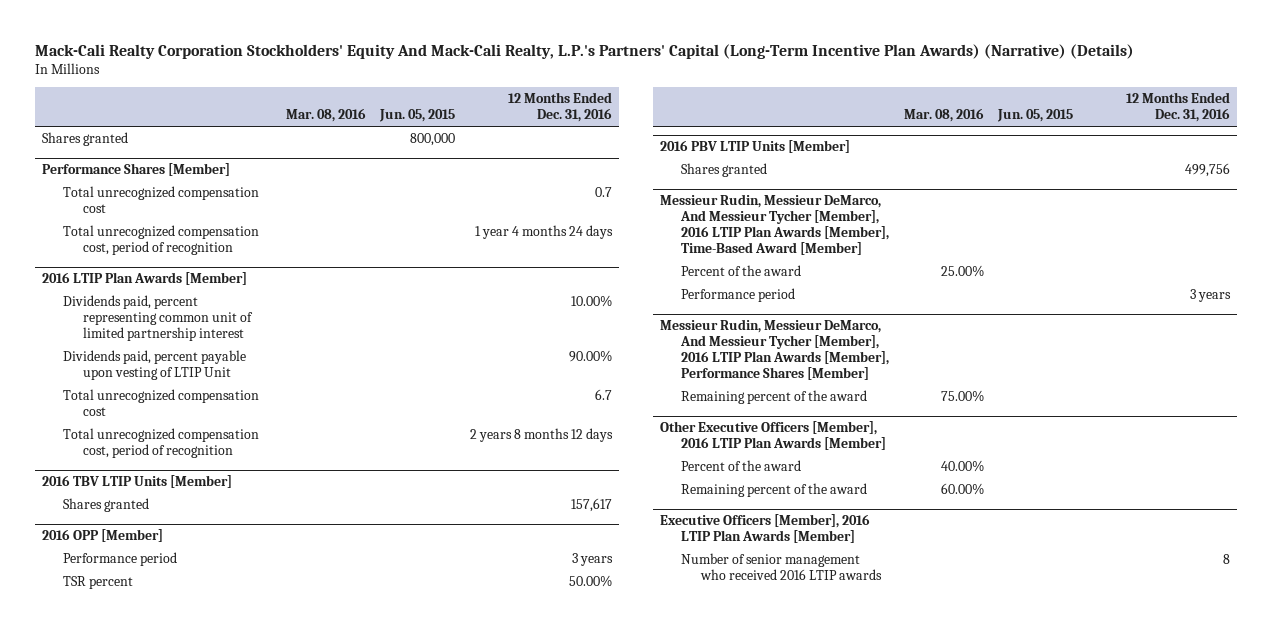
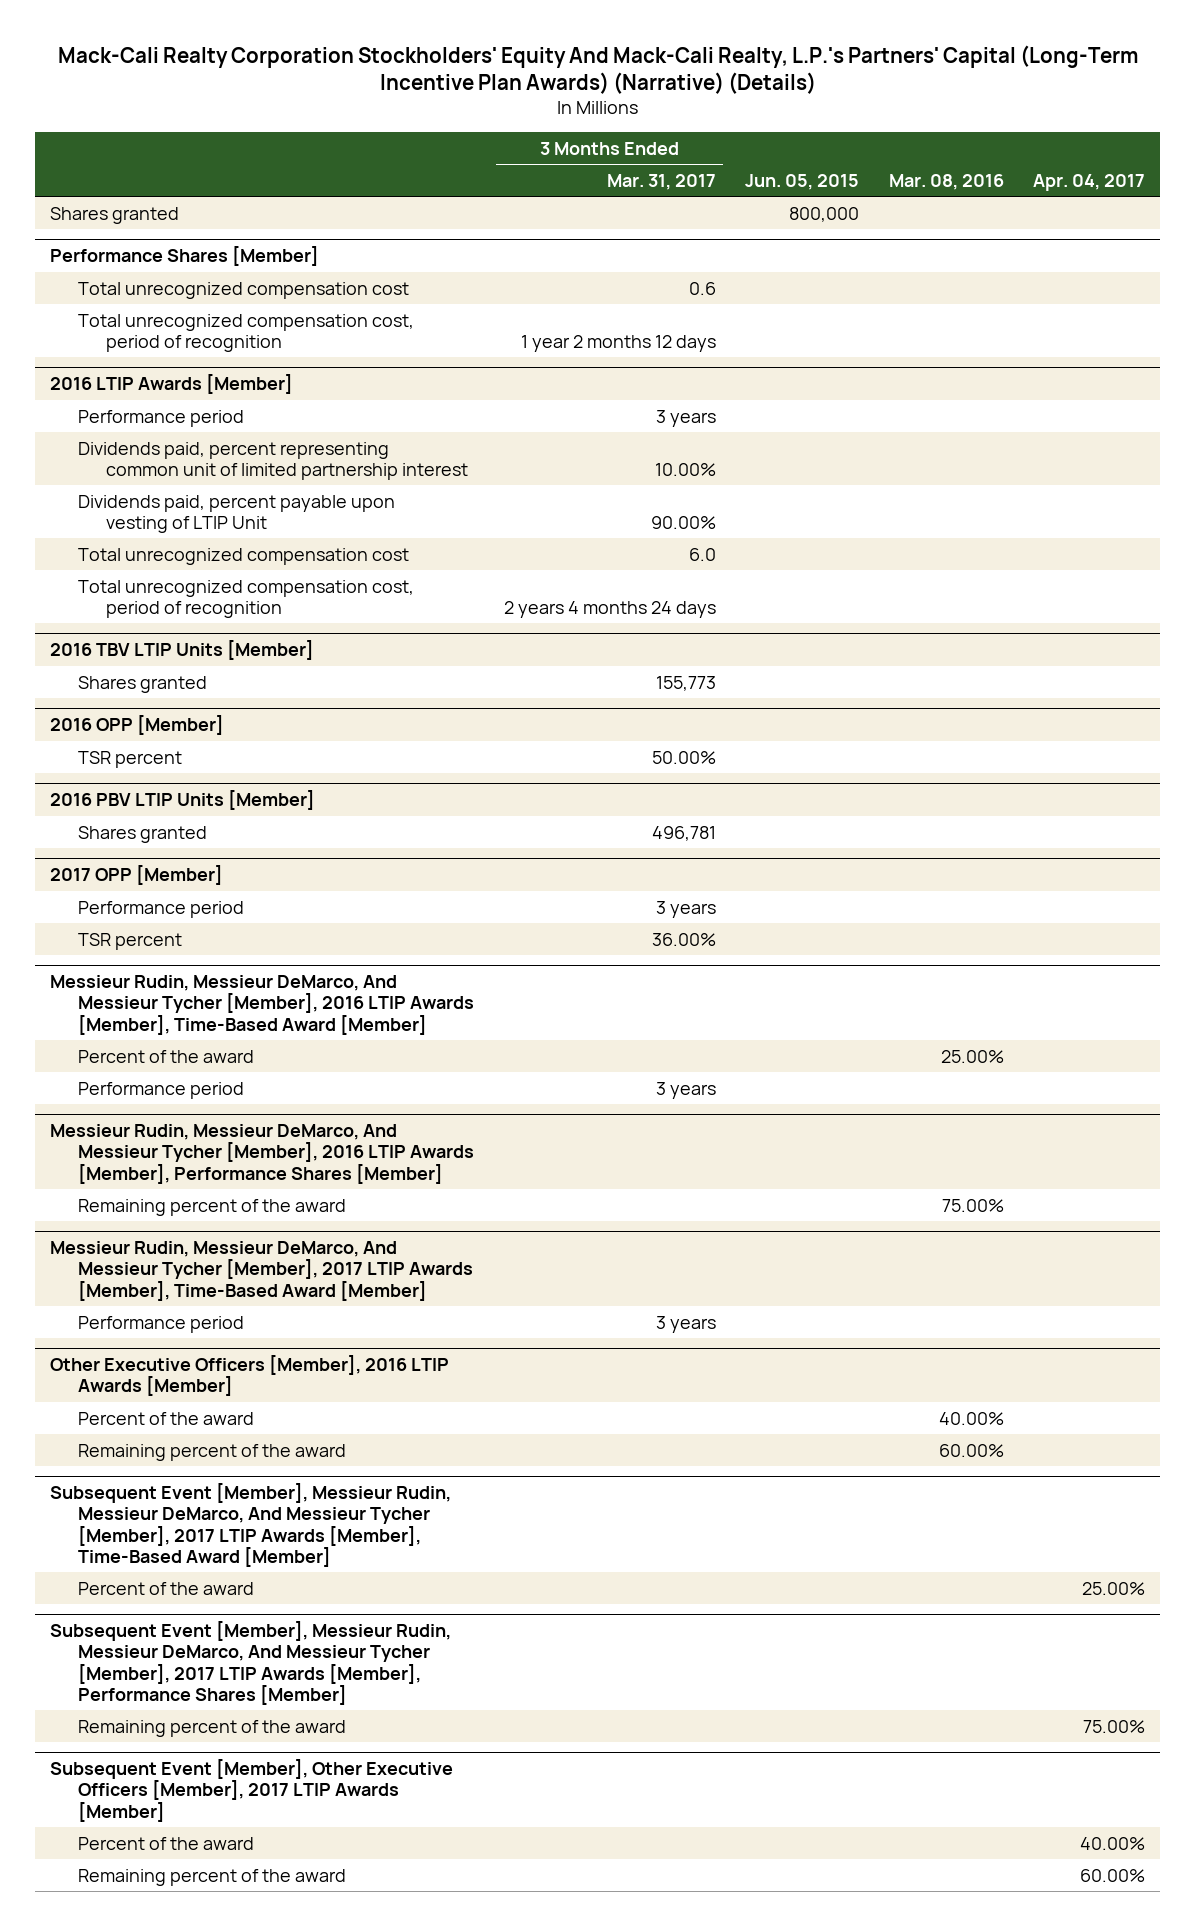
- | Mar. 08, 2016 | Jun. 05, 2015 | 12 Months Ended Dec. 31, 2016
+ | 3 Months Ended Mar. 31, 2017 | Jun. 05, 2015 | Mar. 08, 2016 | Apr. 04, 2017
- 2016 LTIP Plan Awards [Member]
+ 2016 LTIP Awards [Member]
+ Performance period | 3 years | | |
@ 2016 OPP [Member]
- Performance period | | | 3 years
- Messieur Rudin, Messieur DeMarco, And Messieur Tycher [Member], 2016 LTIP Plan Awards [Member], Time-Based Award [Member]
+ 2017 OPP [Member]
+ Performance period | 3 years | | |
+ TSR percent | 36.00% | | |
+ Messieur Rudin, Messieur DeMarco, And Messieur Tycher [Member], 2016 LTIP Awards [Member], Time-Based Award [Member]
- Messieur Rudin, Messieur DeMarco, And Messieur Tycher [Member], 2016 LTIP Plan Awards [Member], Performance Shares [Member]
+ Messieur Rudin, Messieur DeMarco, And Messieur Tycher [Member], 2016 LTIP Awards [Member], Performance Shares [Member]
- Other Executive Officers [Member], 2016 LTIP Plan Awards [Member]
+ Messieur Rudin, Messieur DeMarco, And Messieur Tycher [Member], 2017 LTIP Awards [Member], Time-Based Award [Member]
+ Performance period | 3 years | | |
+ Other Executive Officers [Member], 2016 LTIP Awards [Member]
- Executive Officers [Member], 2016 LTIP Plan Awards [Member]
- Number of senior management who received 2016 LTIP awards | | | 8
+ Subsequent Event [Member], Messieur Rudin, Messieur DeMarco, And Messieur Tycher [Member], 2017 LTIP Awards [Member], Time-Based Award [Member]
+ Percent of the award | | | | 25.00%
+ Subsequent Event [Member], Messieur Rudin, Messieur DeMarco, And Messieur Tycher [Member], 2017 LTIP Awards [Member], Performance Shares [Member]
+ Remaining percent of the award | | | | 75.00%
+ Subsequent Event [Member], Other Executive Officers [Member], 2017 LTIP Awards [Member]
+ Percent of the award | | | | 40.00%
+ Remaining percent of the award | | | | 60.00%

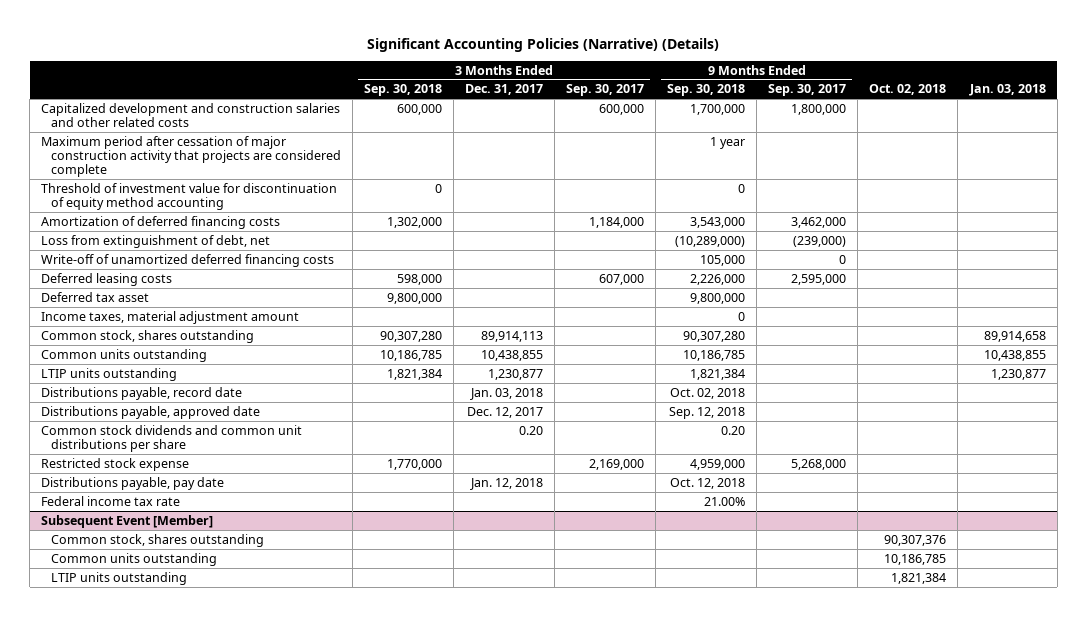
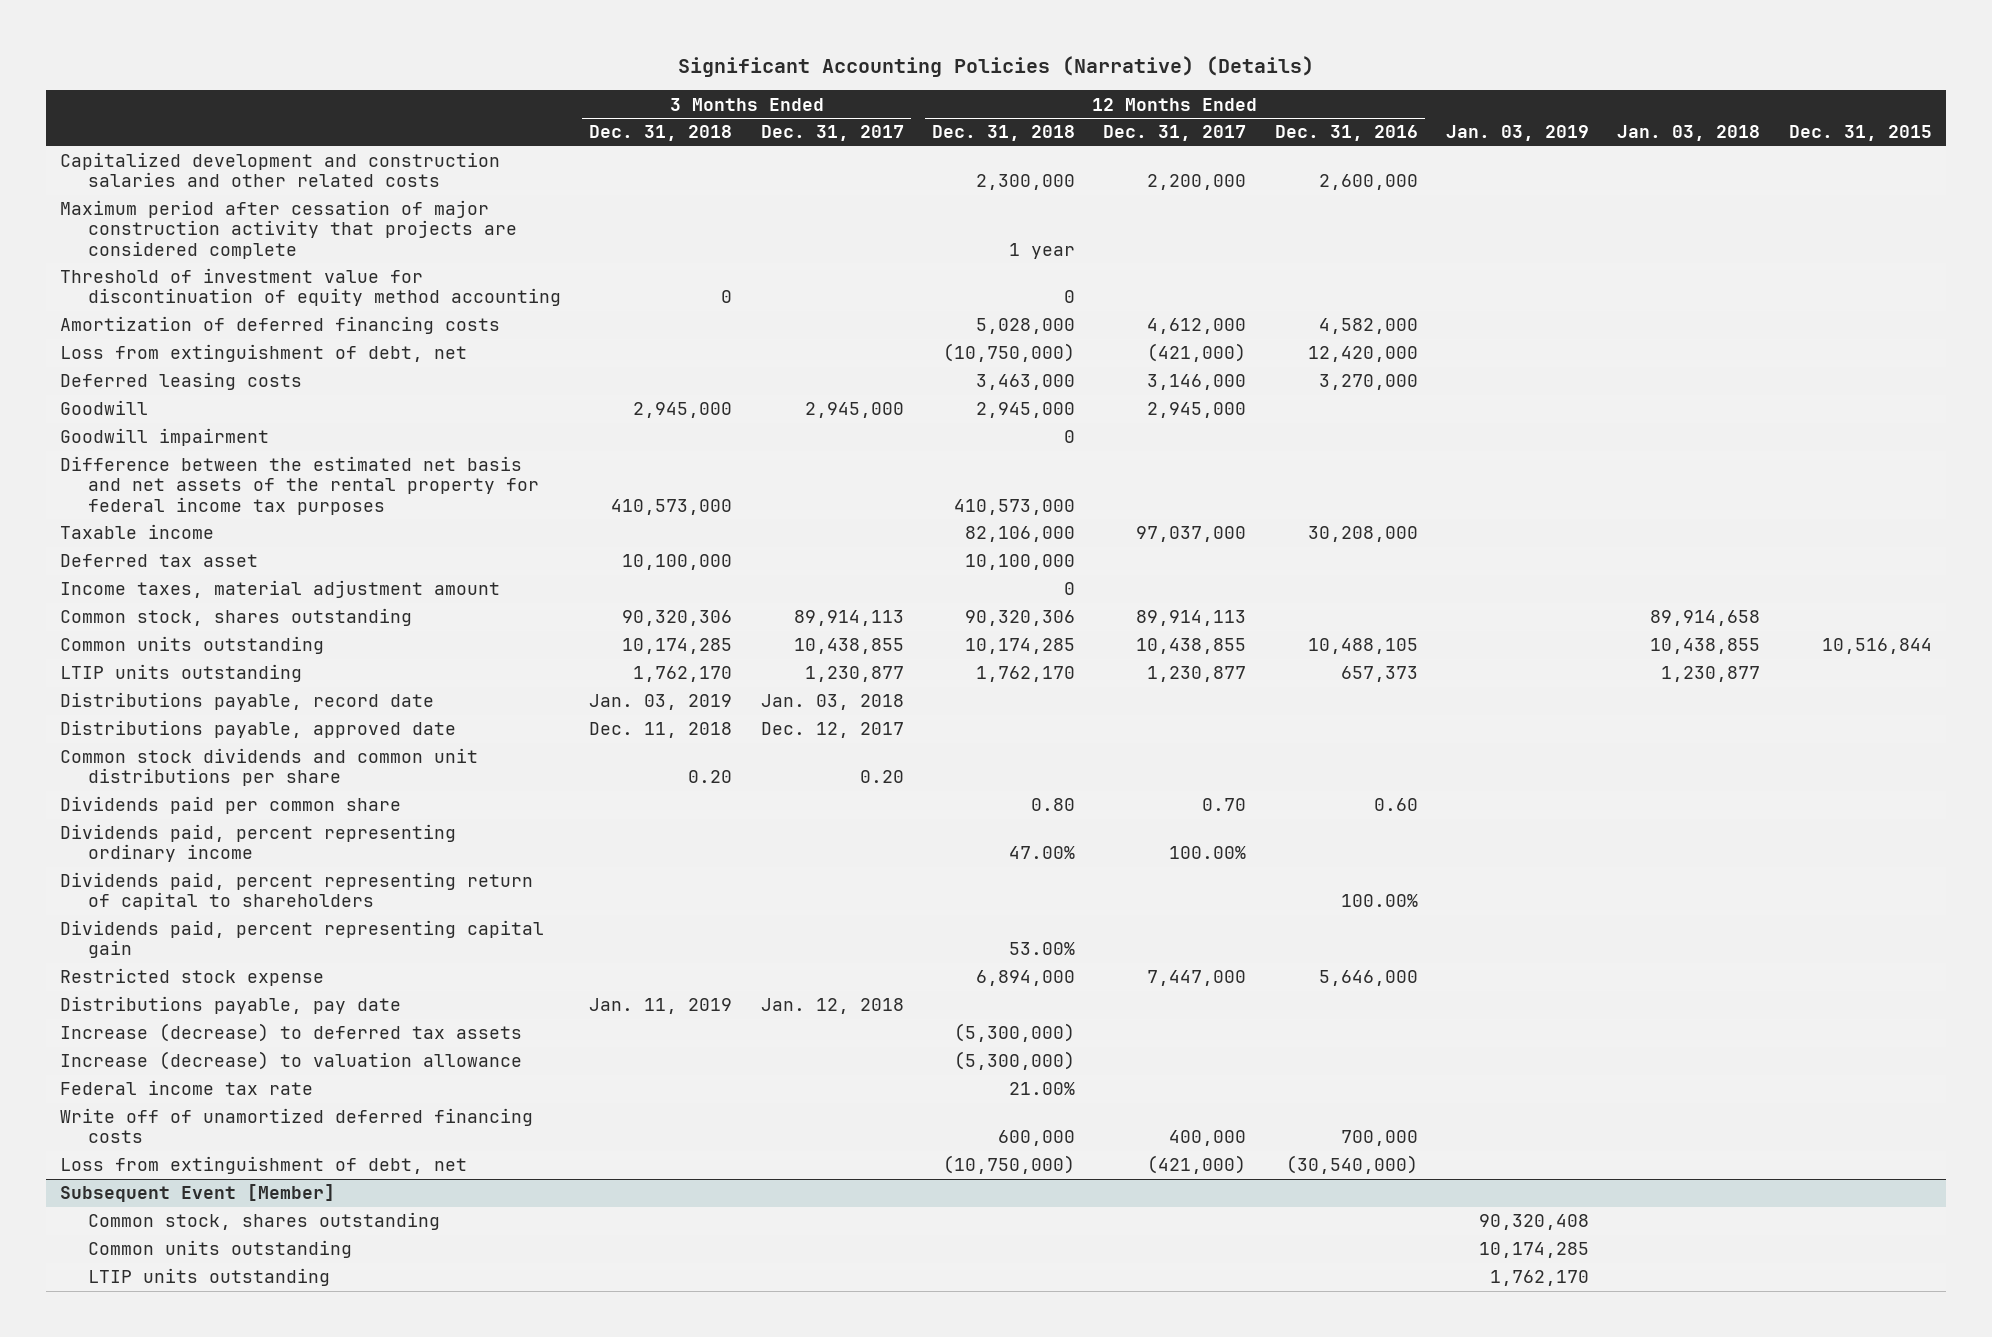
- | 3 Months Ended Sep. 30, 2018 | 3 Months Ended Dec. 31, 2017 | 3 Months Ended Sep. 30, 2017 | 9 Months Ended Sep. 30, 2018 | 9 Months Ended Sep. 30, 2017 | Oct. 02, 2018 | Jan. 03, 2018
+ | 3 Months Ended Dec. 31, 2018 | 3 Months Ended Dec. 31, 2017 | 12 Months Ended Dec. 31, 2018 | 12 Months Ended Dec. 31, 2017 | 12 Months Ended Dec. 31, 2016 | Jan. 03, 2019 | Jan. 03, 2018 | Dec. 31, 2015
- Write-off of unamortized deferred financing costs | | | | 105,000 | 0 | |
+ Goodwill | 2,945,000 | 2,945,000 | 2,945,000 | 2,945,000 | | | |
+ Goodwill impairment | | | 0 | | | | |
+ Difference between the estimated net basis and net assets of the rental property for federal income tax purposes | 410,573,000 | | 410,573,000 | | | | |
+ Taxable income | | | 82,106,000 | 97,037,000 | 30,208,000 | | |
+ Dividends paid per common share | | | 0.80 | 0.70 | 0.60 | | |
+ Dividends paid, percent representing ordinary income | | | 47.00% | 100.00% | | | |
+ Dividends paid, percent representing return of capital to shareholders | | | | | 100.00% | | |
+ Dividends paid, percent representing capital gain | | | 53.00% | | | | |
+ Increase (decrease) to deferred tax assets | | | (5,300,000) | | | | |
+ Increase (decrease) to valuation allowance | | | (5,300,000) | | | | |
+ Write off of unamortized deferred financing costs | | | 600,000 | 400,000 | 700,000 | | |
+ Loss from extinguishment of debt, net | | | (10,750,000) | (421,000) | (30,540,000) | | |

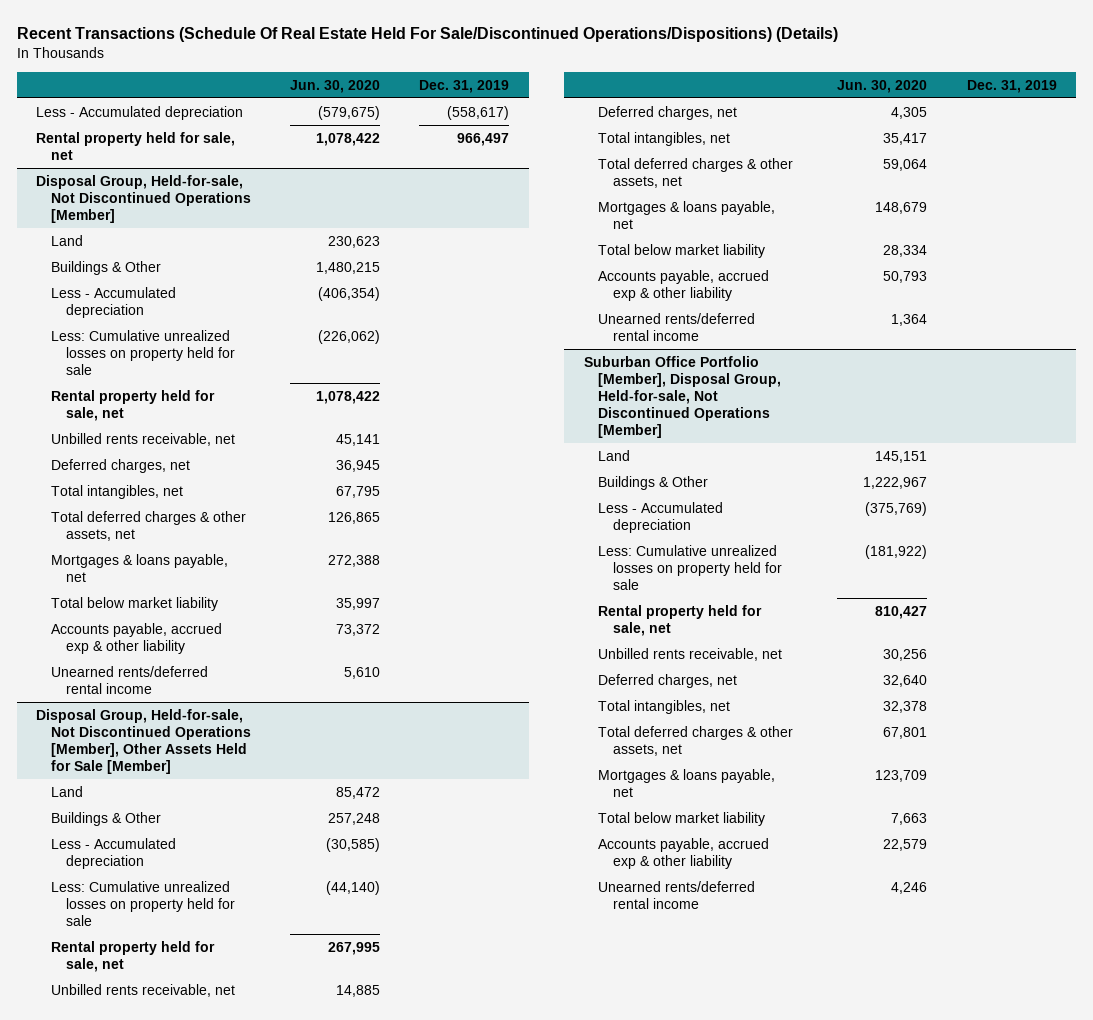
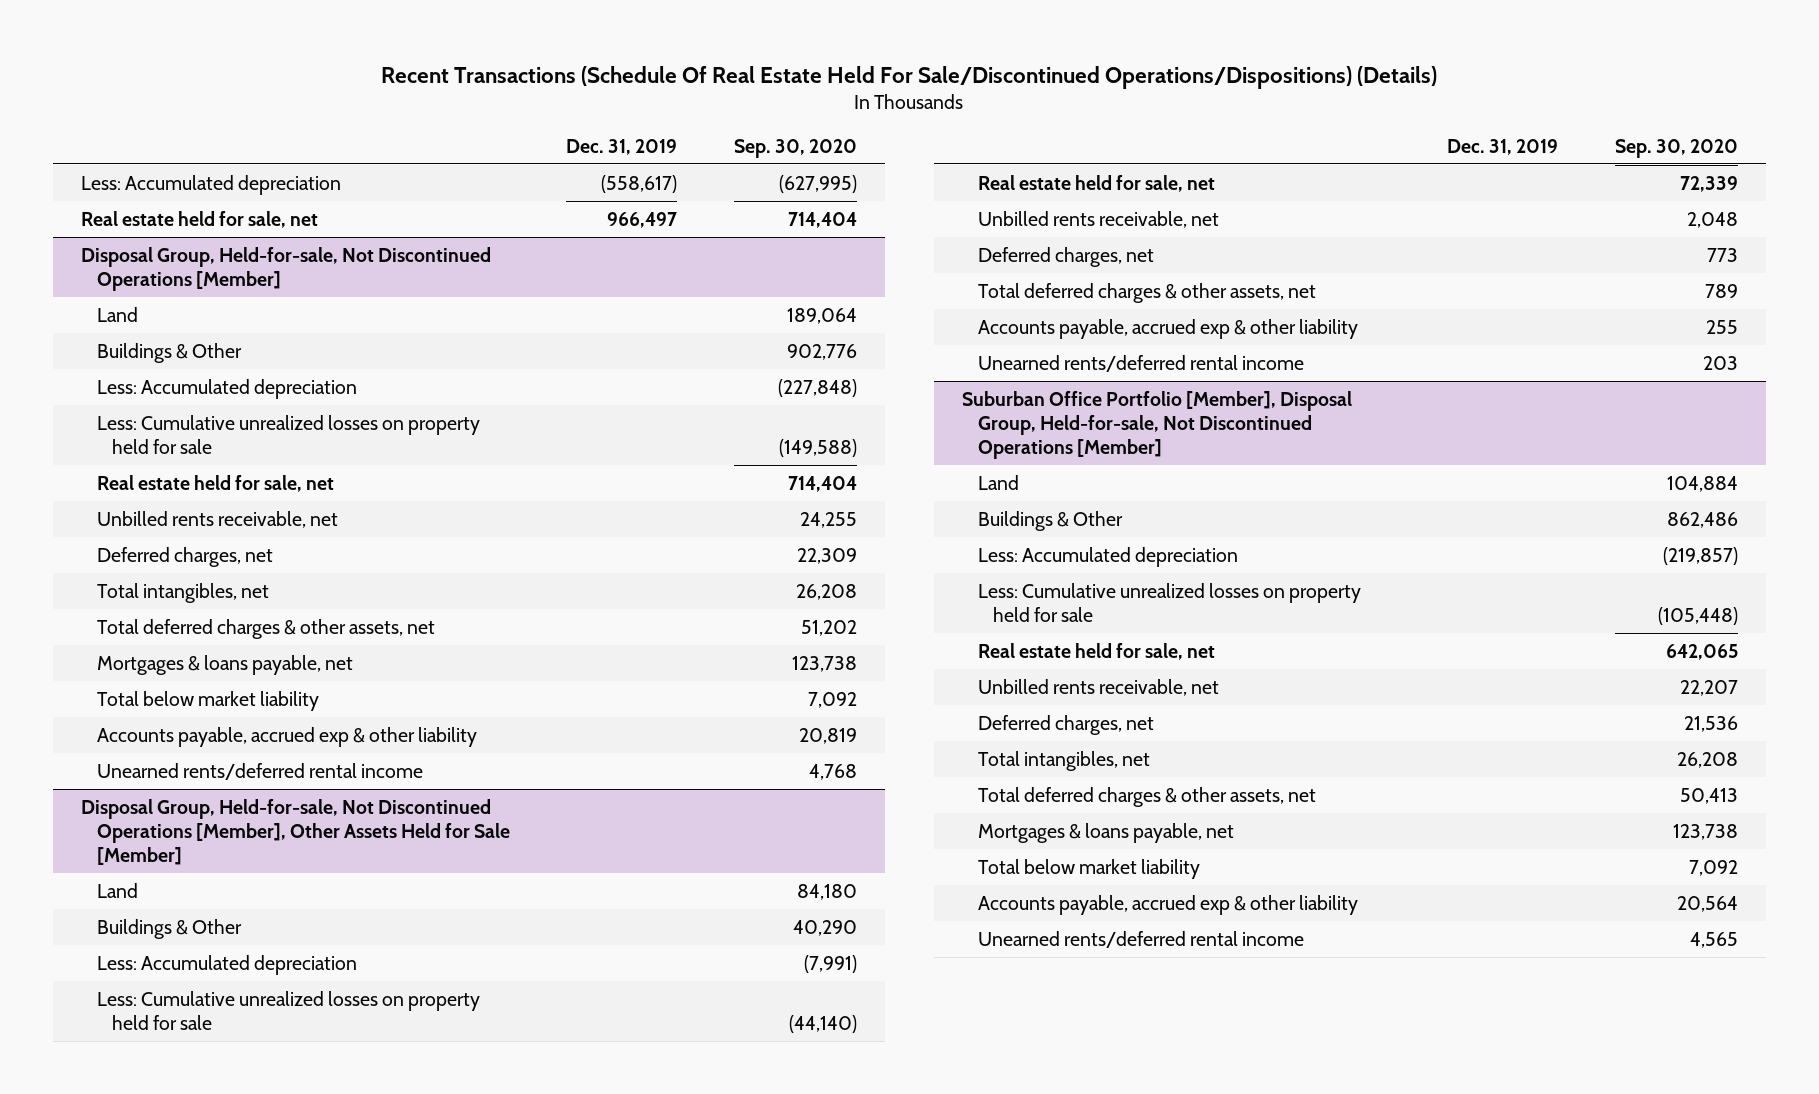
- | Jun. 30, 2020 | Dec. 31, 2019
+ | Dec. 31, 2019 | Sep. 30, 2020
- Less - Accumulated depreciation | (579,675) | (558,617)
- Rental property held for sale, net | 1,078,422 | 966,497
+ Less: Accumulated depreciation | (558,617) | (627,995)
+ Real estate held for sale, net | 966,497 | 714,404
@ Disposal Group, Held-for-sale, Not Discontinued Operations [Member]
- Less - Accumulated depreciation | (406,354) |
+ Less: Accumulated depreciation | | (227,848)
- Rental property held for sale, net | 1,078,422 |
+ Real estate held for sale, net | | 714,404
@ Disposal Group, Held-for-sale, Not Discontinued Operations [Member], Other Assets Held for Sale [Member]
- Less - Accumulated depreciation | (30,585) |
+ Less: Accumulated depreciation | | (7,991)
- Rental property held for sale, net | 267,995 |
+ Real estate held for sale, net | | 72,339
- Total intangibles, net | 35,417 |
- Mortgages & loans payable, net | 148,679 |
- Total below market liability | 28,334 |
@ Suburban Office Portfolio [Member], Disposal Group, Held-for-sale, Not Discontinued Operations [Member]
- Less - Accumulated depreciation | (375,769) |
+ Less: Accumulated depreciation | | (219,857)
- Rental property held for sale, net | 810,427 |
+ Real estate held for sale, net | | 642,065

